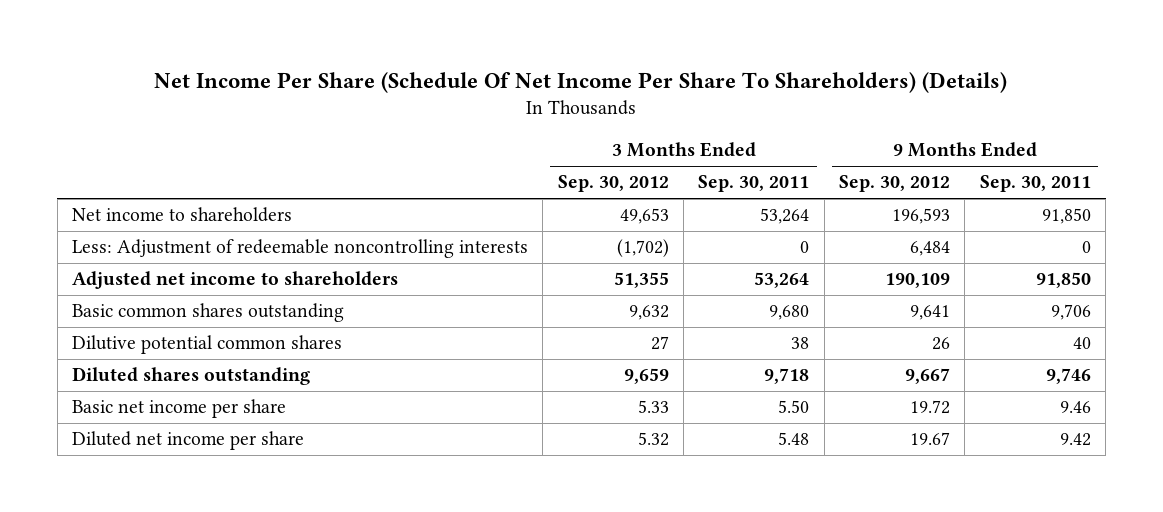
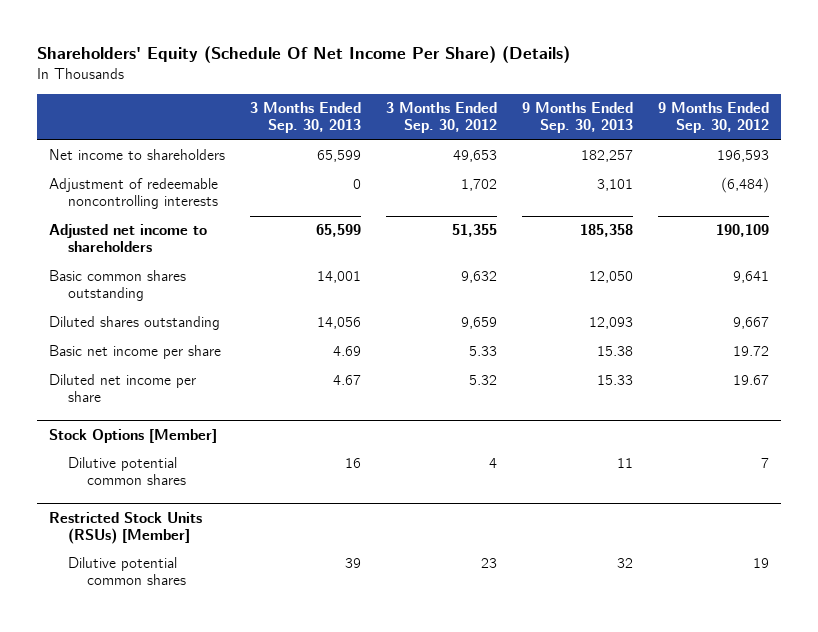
- Net Income Per Share (Schedule Of Net Income Per Share To Shareholders) (Details)
+ Shareholders' Equity (Schedule Of Net Income Per Share) (Details)
- | 3 Months Ended Sep. 30, 2012 | 3 Months Ended Sep. 30, 2011 | 9 Months Ended Sep. 30, 2012 | 9 Months Ended Sep. 30, 2011
+ | 3 Months Ended Sep. 30, 2013 | 3 Months Ended Sep. 30, 2012 | 9 Months Ended Sep. 30, 2013 | 9 Months Ended Sep. 30, 2012
- Less: Adjustment of redeemable noncontrolling interests | (1,702) | 0 | 6,484 | 0
+ Adjustment of redeemable noncontrolling interests | 0 | 1,702 | 3,101 | (6,484)
- Dilutive potential common shares | 27 | 38 | 26 | 40
+ Stock Options [Member]
+ Dilutive potential common shares | 16 | 4 | 11 | 7
+ Restricted Stock Units (RSUs) [Member]
+ Dilutive potential common shares | 39 | 23 | 32 | 19

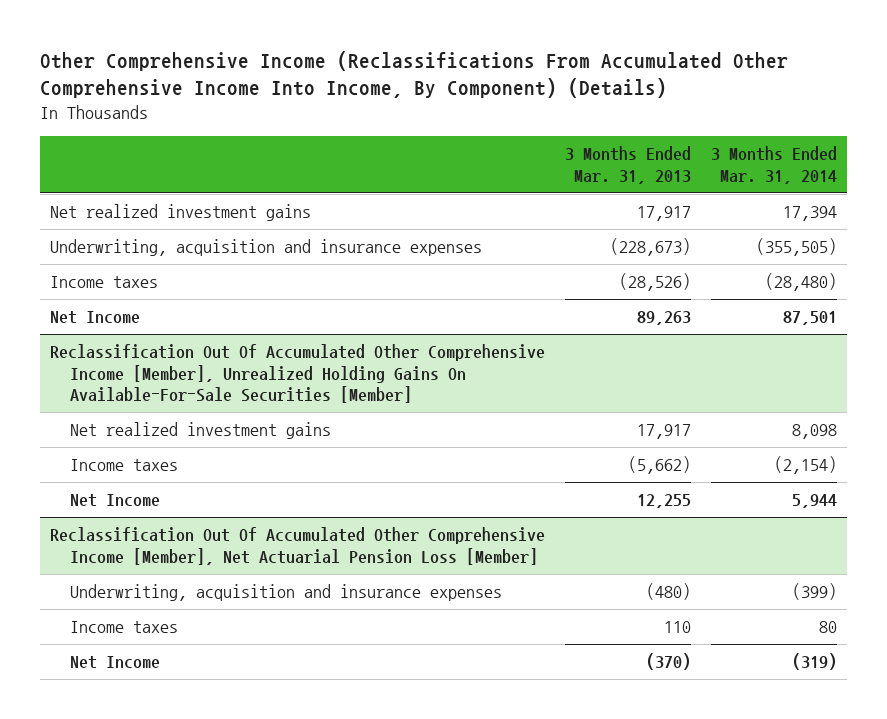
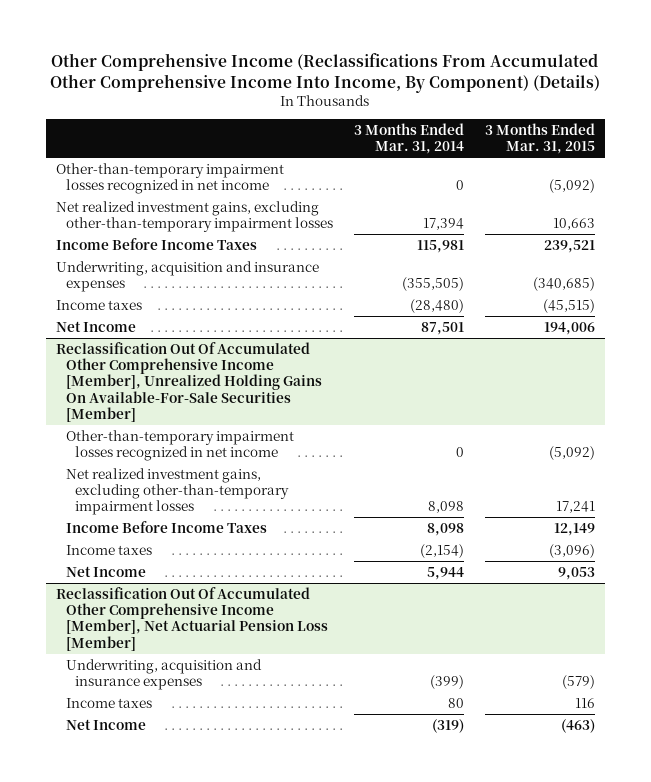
- | 3 Months Ended Mar. 31, 2013 | 3 Months Ended Mar. 31, 2014
+ | 3 Months Ended Mar. 31, 2014 | 3 Months Ended Mar. 31, 2015
- Net realized investment gains | 17,917 | 17,394
+ Other-than-temporary impairment losses recognized in net income | 0 | (5,092)
+ Net realized investment gains, excluding other-than-temporary impairment losses | 17,394 | 10,663
+ Income Before Income Taxes | 115,981 | 239,521
@ Reclassification Out Of Accumulated Other Comprehensive Income [Member], Unrealized Holding Gains On Available-For-Sale Securities [Member]
- Net realized investment gains | 17,917 | 8,098
+ Other-than-temporary impairment losses recognized in net income | 0 | (5,092)
+ Net realized investment gains, excluding other-than-temporary impairment losses | 8,098 | 17,241
+ Income Before Income Taxes | 8,098 | 12,149

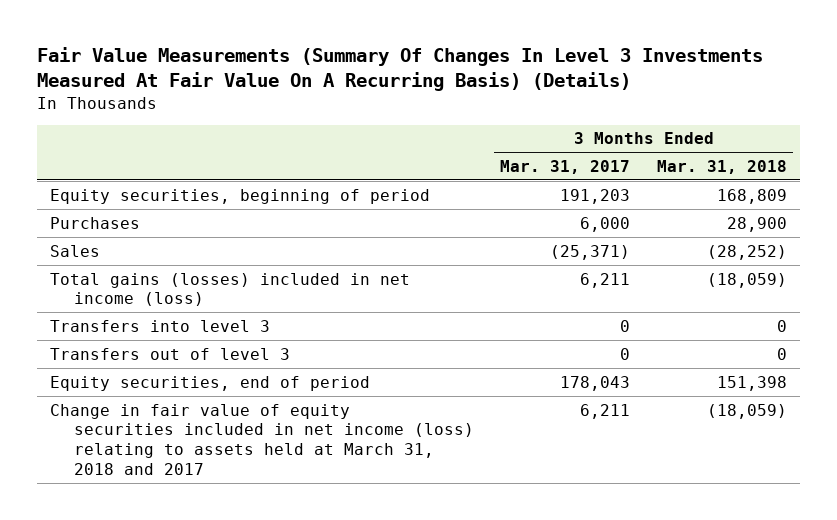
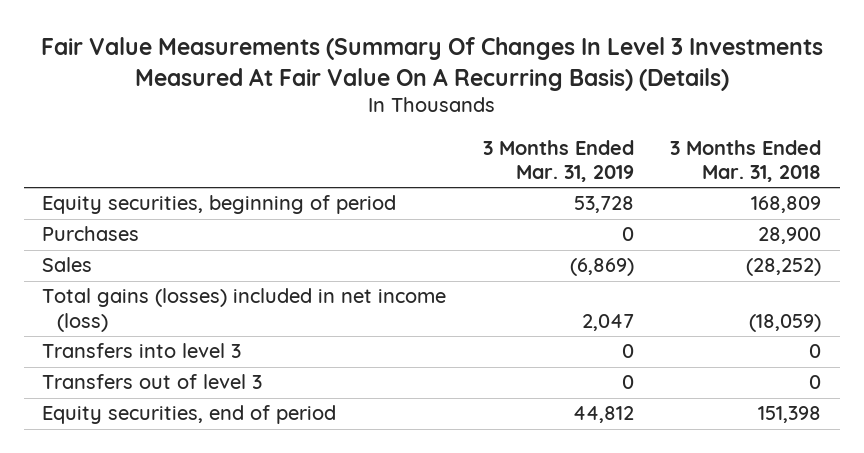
- | 3 Months Ended Mar. 31, 2017 | 3 Months Ended Mar. 31, 2018
+ | 3 Months Ended Mar. 31, 2019 | 3 Months Ended Mar. 31, 2018
- Change in fair value of equity securities included in net income (loss) relating to assets held at March 31, 2018 and 2017 | 6,211 | (18,059)

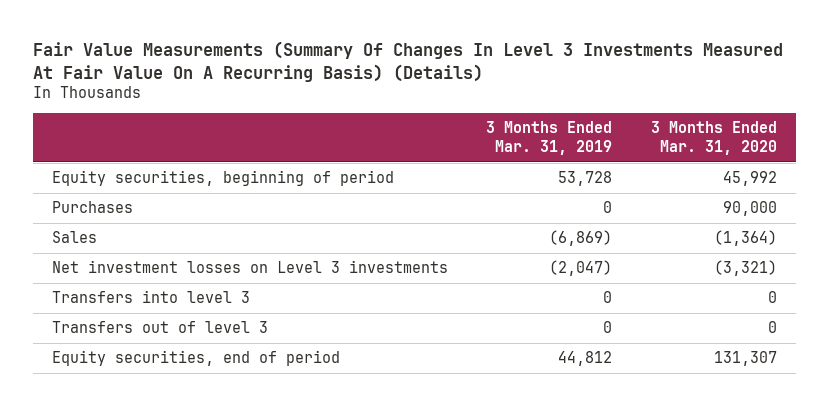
- | 3 Months Ended Mar. 31, 2019 | 3 Months Ended Mar. 31, 2018
+ | 3 Months Ended Mar. 31, 2019 | 3 Months Ended Mar. 31, 2020
- Total gains (losses) included in net income (loss) | 2,047 | (18,059)
+ Net investment losses on Level 3 investments | (2,047) | (3,321)

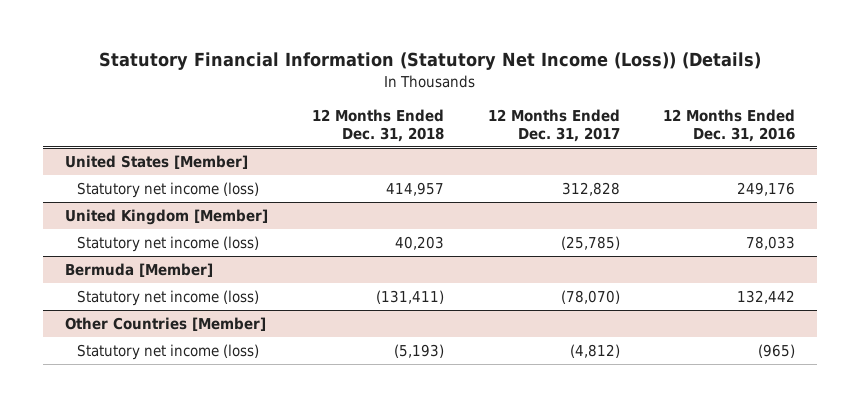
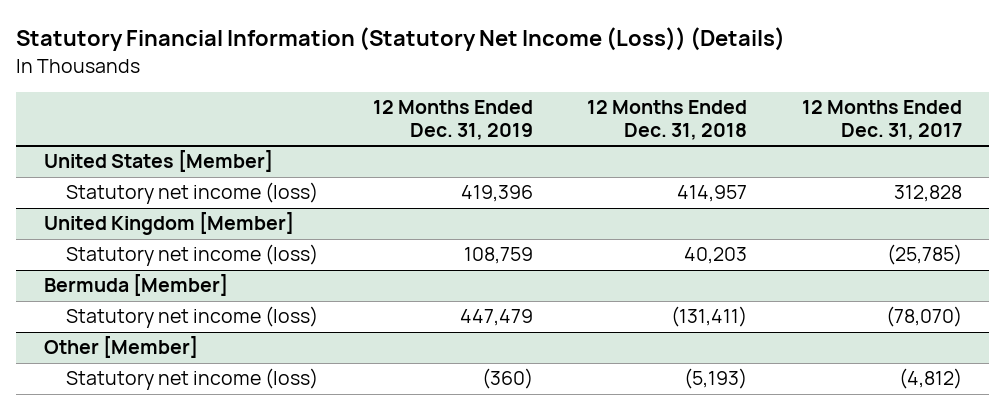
- | 12 Months Ended Dec. 31, 2018 | 12 Months Ended Dec. 31, 2017 | 12 Months Ended Dec. 31, 2016
+ | 12 Months Ended Dec. 31, 2019 | 12 Months Ended Dec. 31, 2018 | 12 Months Ended Dec. 31, 2017
- Other Countries [Member]
+ Other [Member]

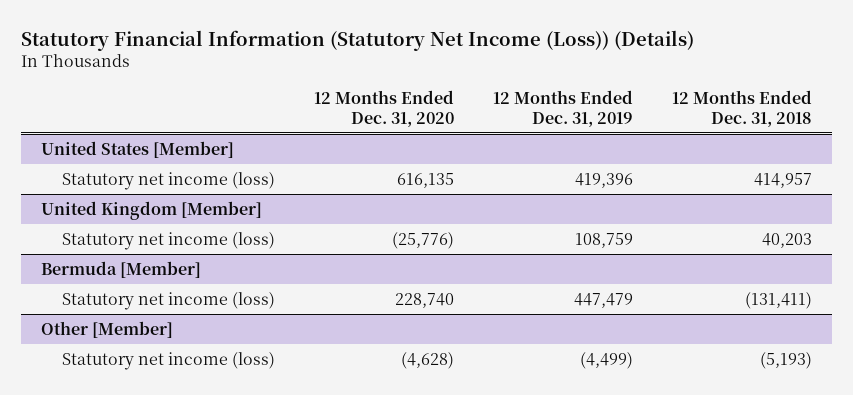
- | 12 Months Ended Dec. 31, 2019 | 12 Months Ended Dec. 31, 2018 | 12 Months Ended Dec. 31, 2017
+ | 12 Months Ended Dec. 31, 2020 | 12 Months Ended Dec. 31, 2019 | 12 Months Ended Dec. 31, 2018
@ Other [Member]
- Statutory net income (loss) | (360) | (5,193) | (4,812)
+ Statutory net income (loss) | (4,628) | (4,499) | (5,193)

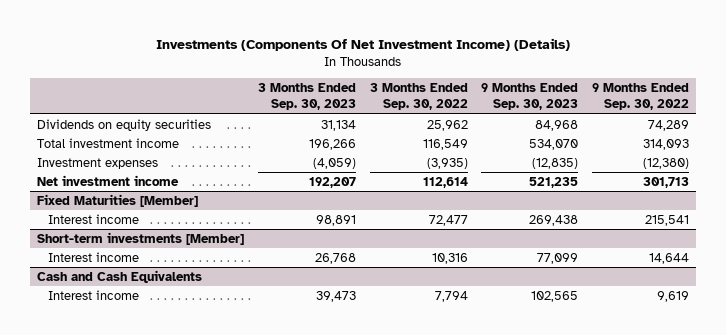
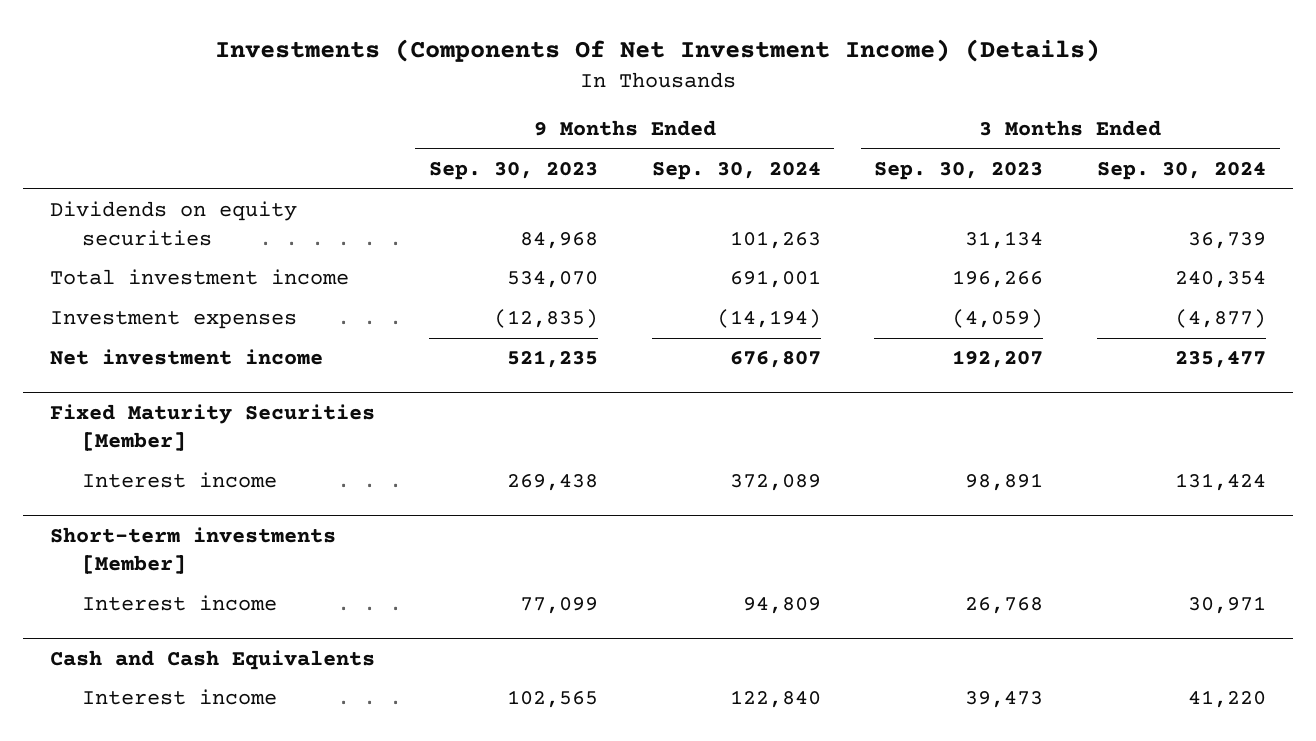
- | 3 Months Ended Sep. 30, 2023 | 3 Months Ended Sep. 30, 2022 | 9 Months Ended Sep. 30, 2023 | 9 Months Ended Sep. 30, 2022
+ | 9 Months Ended Sep. 30, 2023 | 9 Months Ended Sep. 30, 2024 | 3 Months Ended Sep. 30, 2023 | 3 Months Ended Sep. 30, 2024
- Fixed Maturities [Member]
+ Fixed Maturity Securities [Member]

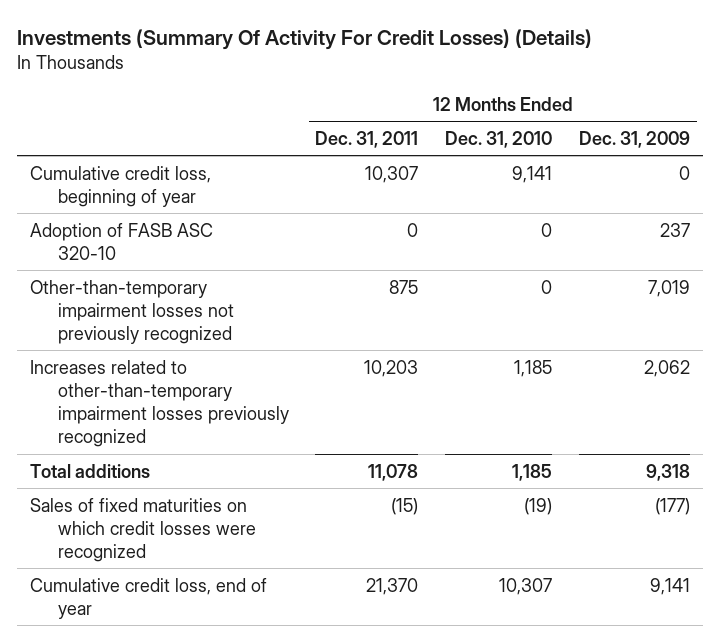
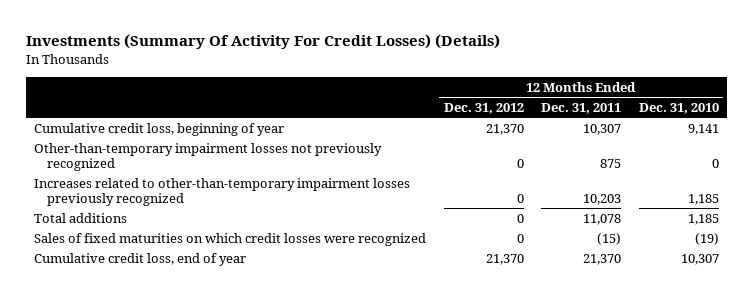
- | 12 Months Ended Dec. 31, 2011 | 12 Months Ended Dec. 31, 2010 | 12 Months Ended Dec. 31, 2009
+ | 12 Months Ended Dec. 31, 2012 | 12 Months Ended Dec. 31, 2011 | 12 Months Ended Dec. 31, 2010
- Adoption of FASB ASC 320-10 | 0 | 0 | 237

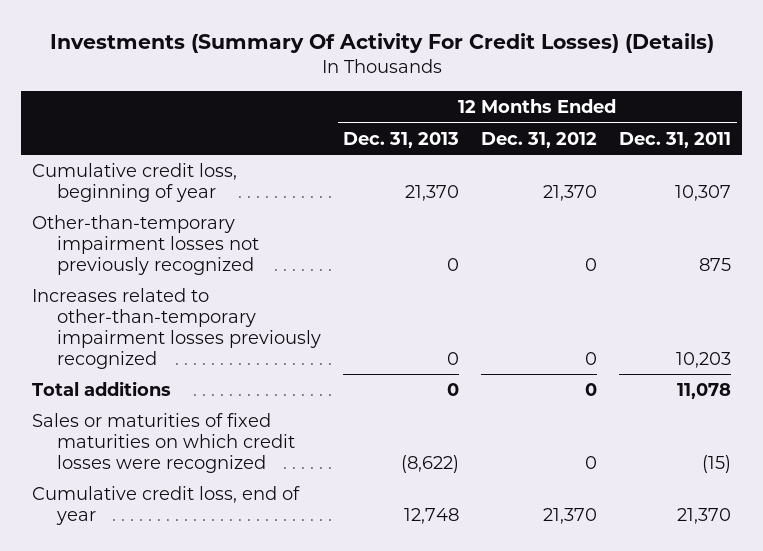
- | 12 Months Ended Dec. 31, 2012 | 12 Months Ended Dec. 31, 2011 | 12 Months Ended Dec. 31, 2010
+ | 12 Months Ended Dec. 31, 2013 | 12 Months Ended Dec. 31, 2012 | 12 Months Ended Dec. 31, 2011
- Sales of fixed maturities on which credit losses were recognized | 0 | (15) | (19)
+ Sales or maturities of fixed maturities on which credit losses were recognized | (8,622) | 0 | (15)

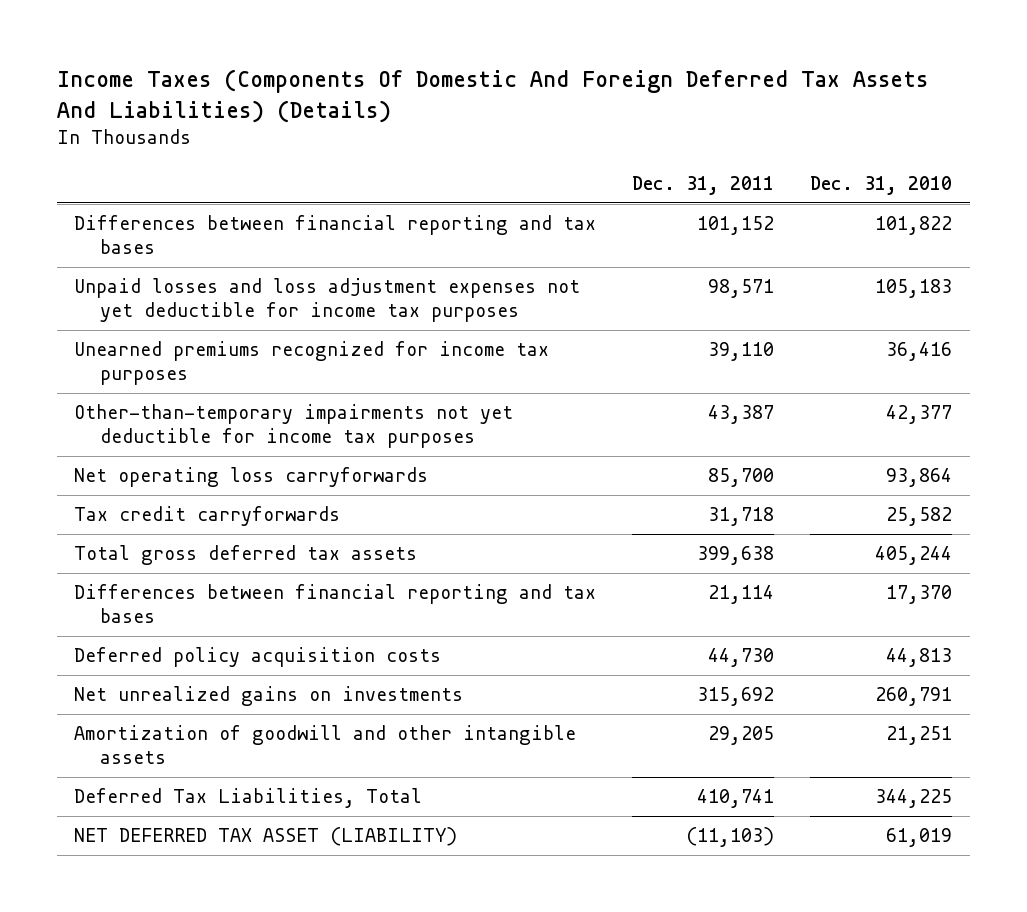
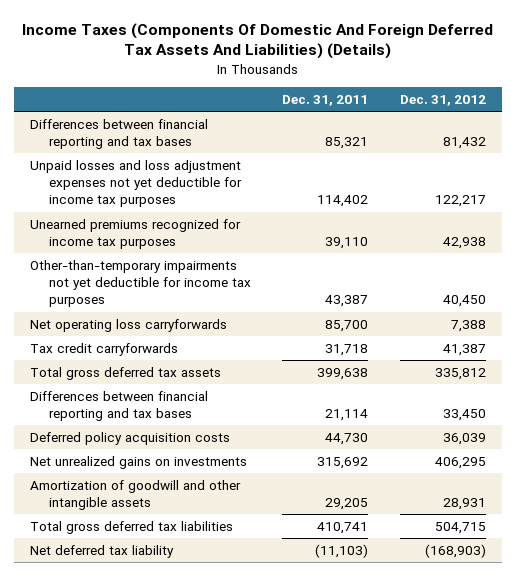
- | Dec. 31, 2011 | Dec. 31, 2010
+ | Dec. 31, 2011 | Dec. 31, 2012
- Differences between financial reporting and tax bases | 101,152 | 101,822
- Unpaid losses and loss adjustment expenses not yet deductible for income tax purposes | 98,571 | 105,183
+ Differences between financial reporting and tax bases | 85,321 | 81,432
+ Unpaid losses and loss adjustment expenses not yet deductible for income tax purposes | 114,402 | 122,217
- Deferred Tax Liabilities, Total | 410,741 | 344,225
- NET DEFERRED TAX ASSET (LIABILITY) | (11,103) | 61,019
+ Total gross deferred tax liabilities | 410,741 | 504,715
+ Net deferred tax liability | (11,103) | (168,903)

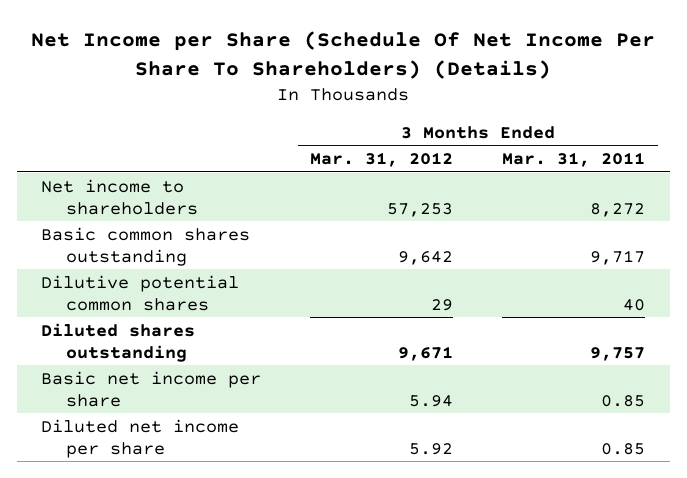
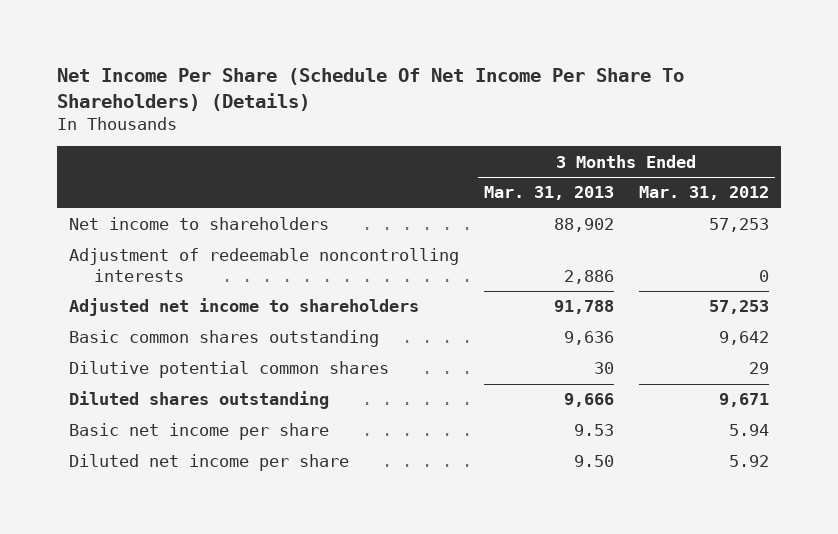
- Net Income per Share (Schedule Of Net Income Per Share To Shareholders) (Details)
+ Net Income Per Share (Schedule Of Net Income Per Share To Shareholders) (Details)
- | 3 Months Ended Mar. 31, 2012 | 3 Months Ended Mar. 31, 2011
+ | 3 Months Ended Mar. 31, 2013 | 3 Months Ended Mar. 31, 2012
+ Adjustment of redeemable noncontrolling interests | 2,886 | 0
+ Adjusted net income to shareholders | 91,788 | 57,253

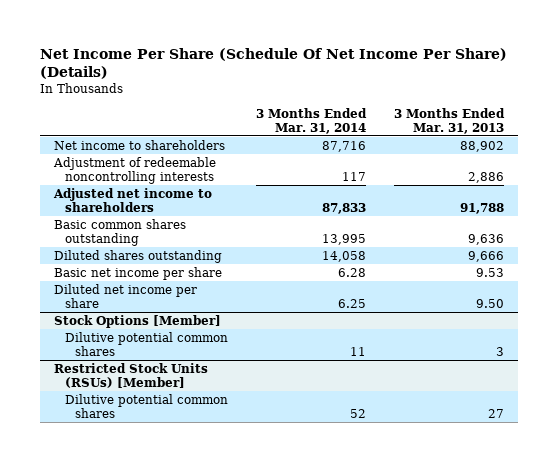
- Net Income Per Share (Schedule Of Net Income Per Share To Shareholders) (Details)
+ Net Income Per Share (Schedule Of Net Income Per Share) (Details)
- | 3 Months Ended Mar. 31, 2013 | 3 Months Ended Mar. 31, 2012
+ | 3 Months Ended Mar. 31, 2014 | 3 Months Ended Mar. 31, 2013
- Dilutive potential common shares | 30 | 29
+ Stock Options [Member]
+ Dilutive potential common shares | 11 | 3
+ Restricted Stock Units (RSUs) [Member]
+ Dilutive potential common shares | 52 | 27

